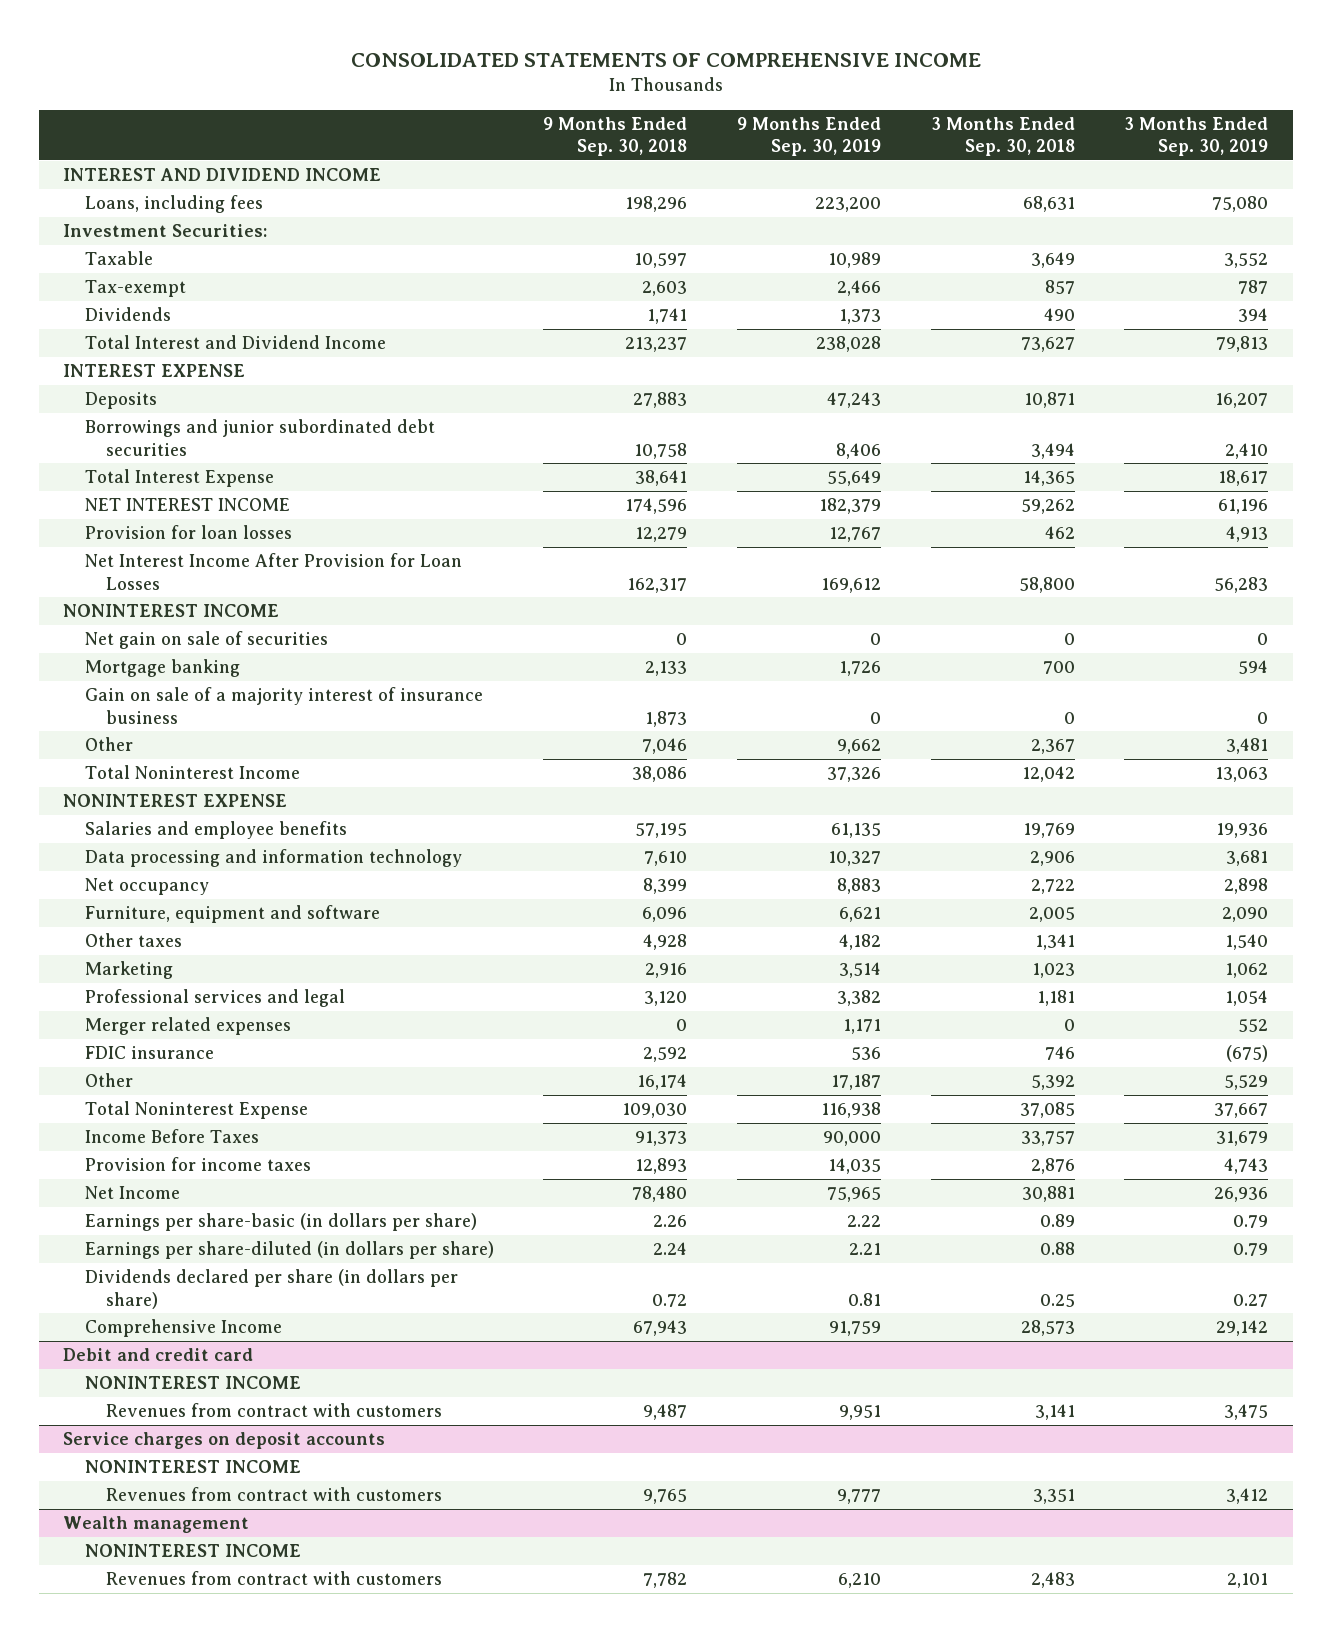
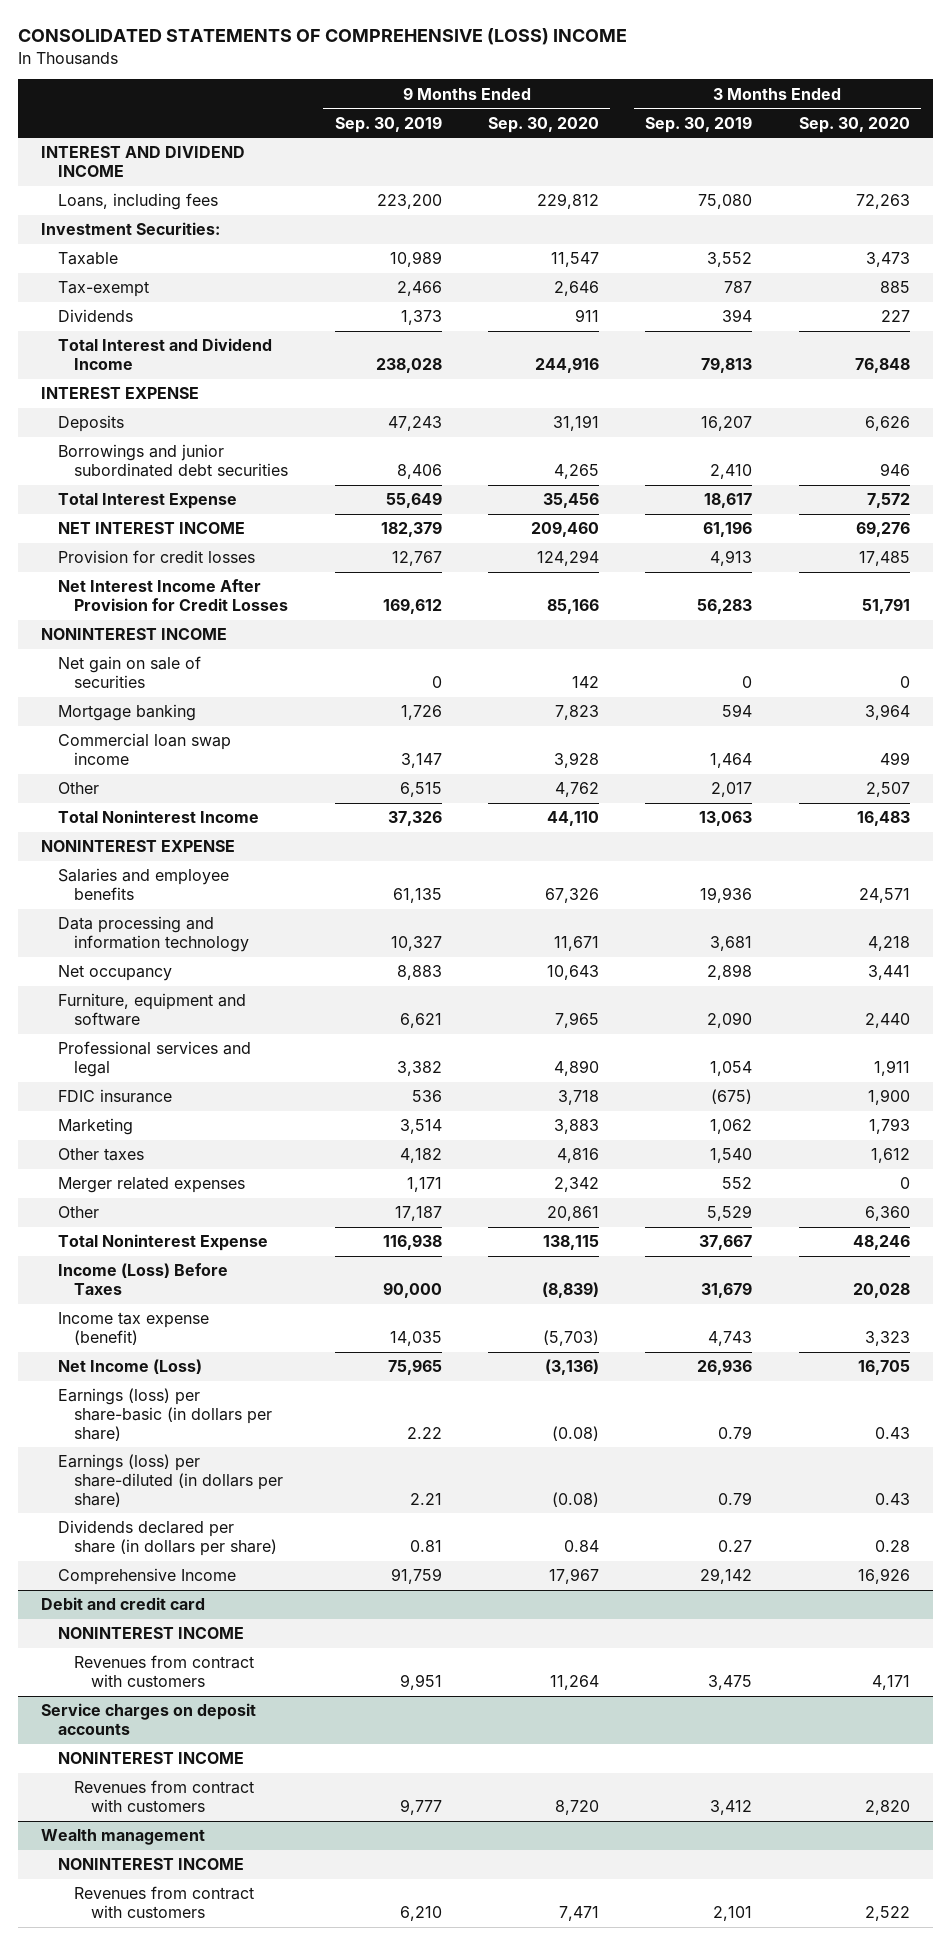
- CONSOLIDATED STATEMENTS OF COMPREHENSIVE INCOME
+ CONSOLIDATED STATEMENTS OF COMPREHENSIVE (LOSS) INCOME
- | 9 Months Ended Sep. 30, 2018 | 9 Months Ended Sep. 30, 2019 | 3 Months Ended Sep. 30, 2018 | 3 Months Ended Sep. 30, 2019
+ | 9 Months Ended Sep. 30, 2019 | 9 Months Ended Sep. 30, 2020 | 3 Months Ended Sep. 30, 2019 | 3 Months Ended Sep. 30, 2020
- Provision for loan losses | 12,279 | 12,767 | 462 | 4,913
- Net Interest Income After Provision for Loan Losses | 162,317 | 169,612 | 58,800 | 56,283
+ Provision for credit losses | 12,767 | 124,294 | 4,913 | 17,485
+ Net Interest Income After Provision for Credit Losses | 169,612 | 85,166 | 56,283 | 51,791
- Gain on sale of a majority interest of insurance business | 1,873 | 0 | 0 | 0
- Other | 7,046 | 9,662 | 2,367 | 3,481
+ Commercial loan swap income | 3,147 | 3,928 | 1,464 | 499
+ Other | 6,515 | 4,762 | 2,017 | 2,507
moved down: Marketing | 3,514 | 3,883 | 1,062 | 1,793
moved down: Other taxes | 4,182 | 4,816 | 1,540 | 1,612
moved down: Merger related expenses | 1,171 | 2,342 | 552 | 0
- Income Before Taxes | 91,373 | 90,000 | 33,757 | 31,679
- Provision for income taxes | 12,893 | 14,035 | 2,876 | 4,743
- Net Income | 78,480 | 75,965 | 30,881 | 26,936
- Earnings per share-basic (in dollars per share) | 2.26 | 2.22 | 0.89 | 0.79
- Earnings per share-diluted (in dollars per share) | 2.24 | 2.21 | 0.88 | 0.79
+ Income (Loss) Before Taxes | 90,000 | (8,839) | 31,679 | 20,028
+ Income tax expense (benefit) | 14,035 | (5,703) | 4,743 | 3,323
+ Net Income (Loss) | 75,965 | (3,136) | 26,936 | 16,705
+ Earnings (loss) per share-basic (in dollars per share) | 2.22 | (0.08) | 0.79 | 0.43
+ Earnings (loss) per share-diluted (in dollars per share) | 2.21 | (0.08) | 0.79 | 0.43

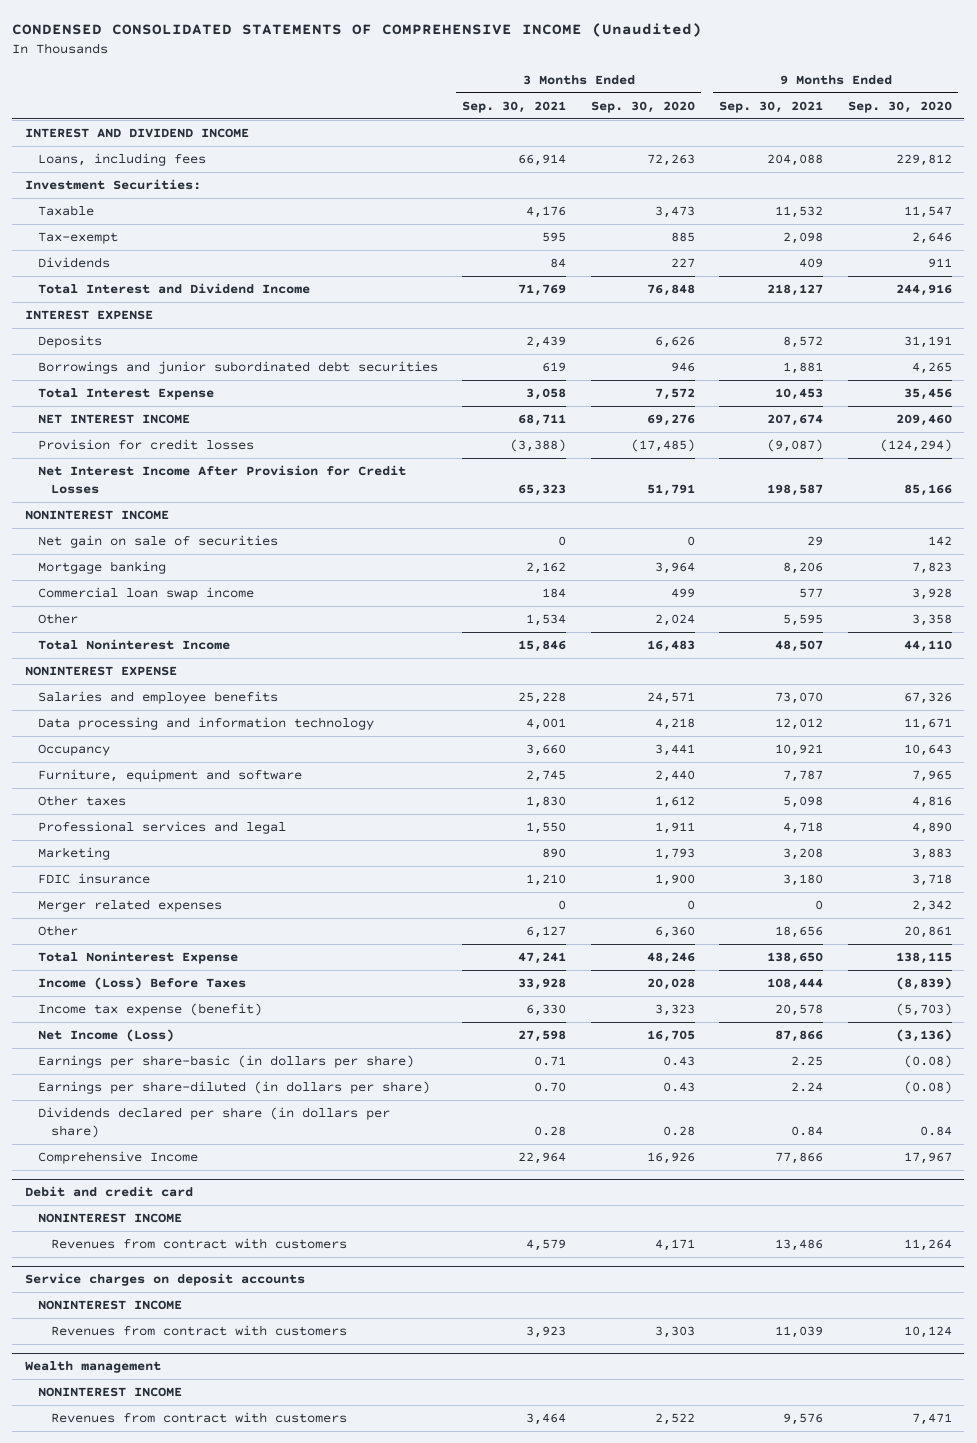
- CONSOLIDATED STATEMENTS OF COMPREHENSIVE (LOSS) INCOME
+ CONDENSED CONSOLIDATED STATEMENTS OF COMPREHENSIVE INCOME (Unaudited)
- | 9 Months Ended Sep. 30, 2019 | 9 Months Ended Sep. 30, 2020 | 3 Months Ended Sep. 30, 2019 | 3 Months Ended Sep. 30, 2020
+ | 3 Months Ended Sep. 30, 2021 | 3 Months Ended Sep. 30, 2020 | 9 Months Ended Sep. 30, 2021 | 9 Months Ended Sep. 30, 2020
- Provision for credit losses | 12,767 | 124,294 | 4,913 | 17,485
+ Provision for credit losses | (3,388) | (17,485) | (9,087) | (124,294)
- Other | 6,515 | 4,762 | 2,017 | 2,507
+ Other | 1,534 | 2,024 | 5,595 | 3,358
- Net occupancy | 8,883 | 10,643 | 2,898 | 3,441
+ Occupancy | 3,660 | 3,441 | 10,921 | 10,643
moved up: Other taxes | 1,830 | 1,612 | 5,098 | 4,816
moved down: FDIC insurance | 1,210 | 1,900 | 3,180 | 3,718
- Earnings (loss) per share-basic (in dollars per share) | 2.22 | (0.08) | 0.79 | 0.43
- Earnings (loss) per share-diluted (in dollars per share) | 2.21 | (0.08) | 0.79 | 0.43
+ Earnings per share-basic (in dollars per share) | 0.71 | 0.43 | 2.25 | (0.08)
+ Earnings per share-diluted (in dollars per share) | 0.70 | 0.43 | 2.24 | (0.08)
@ Service charges on deposit accounts
- Revenues from contract with customers | 9,777 | 8,720 | 3,412 | 2,820
+ Revenues from contract with customers | 3,923 | 3,303 | 11,039 | 10,124

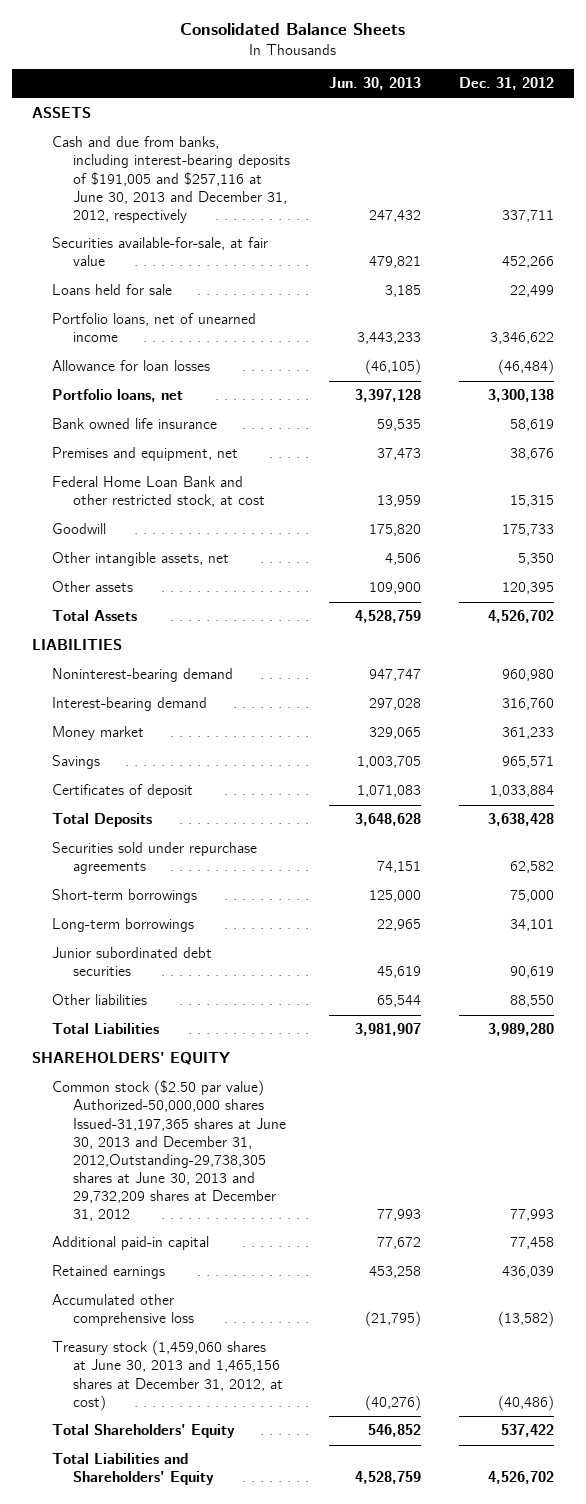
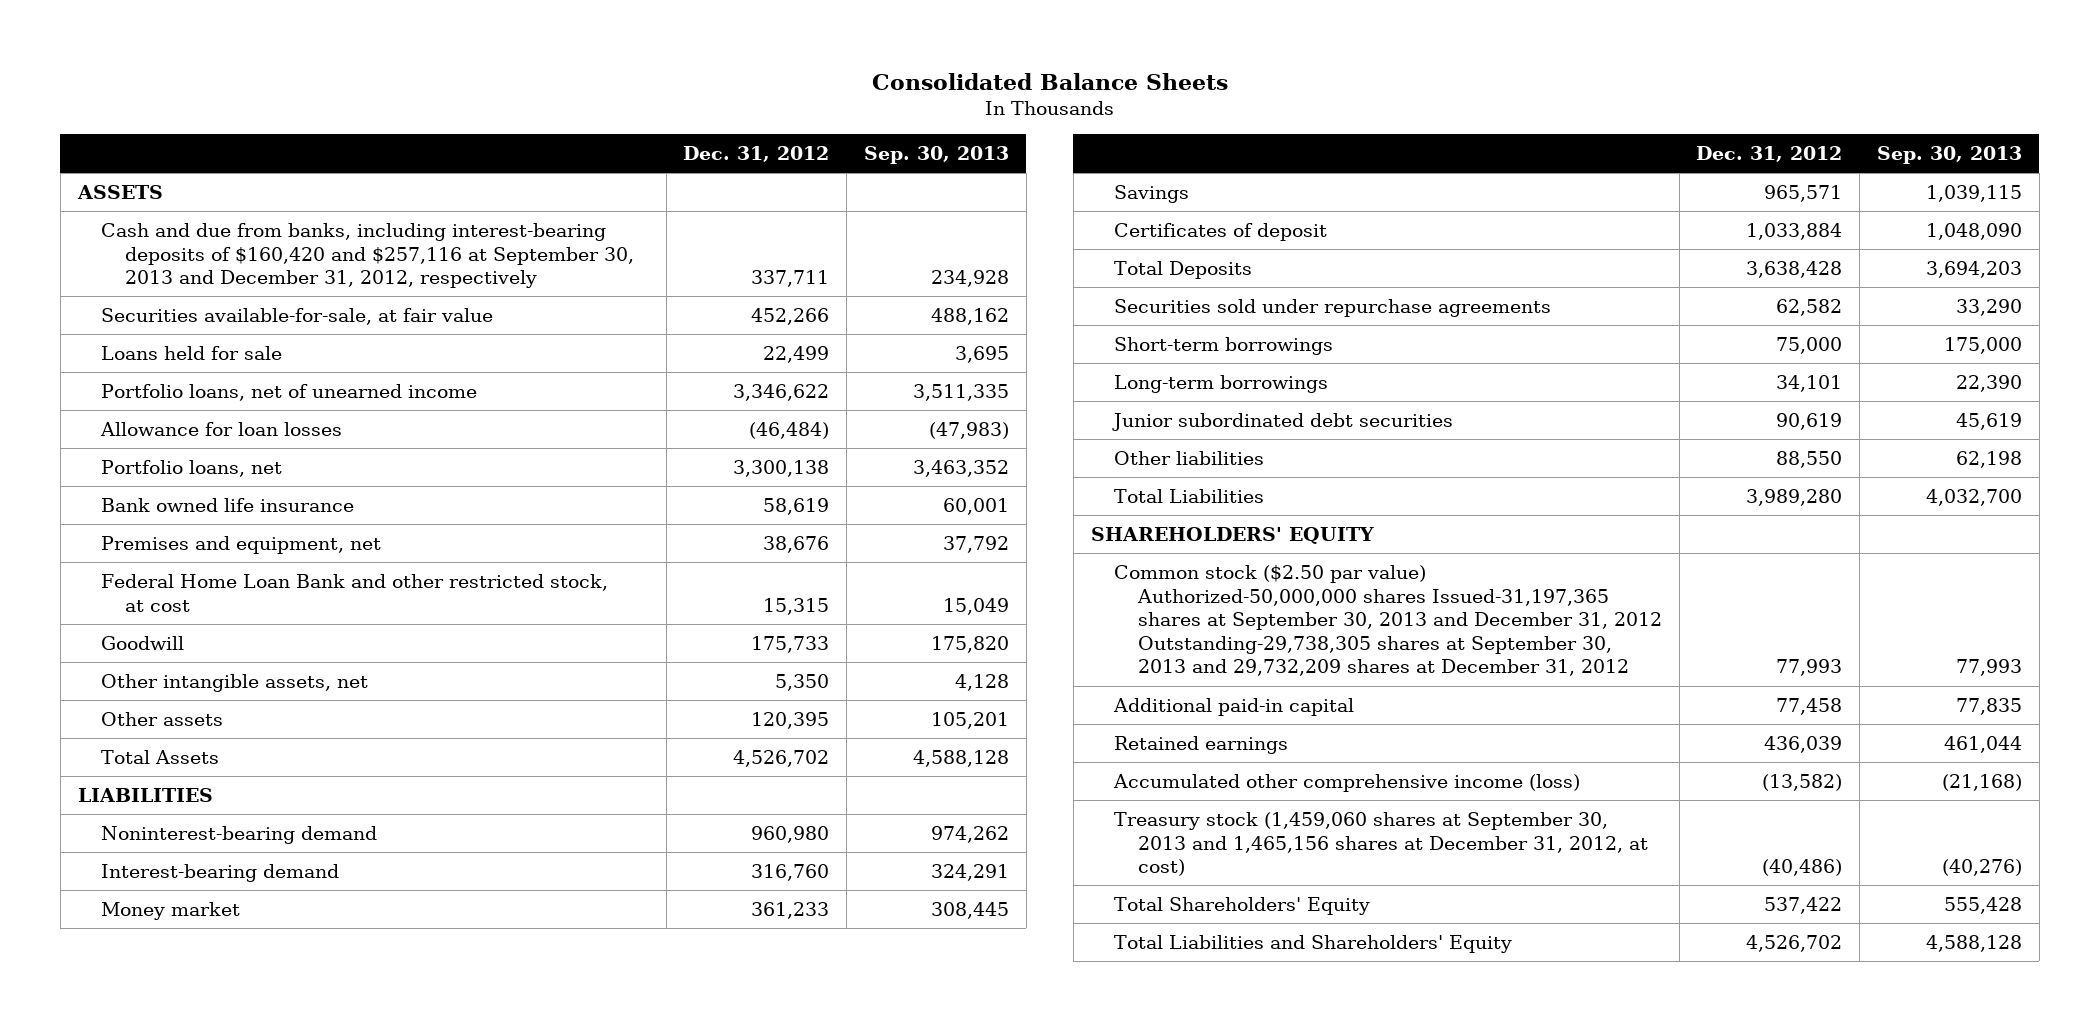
- | Jun. 30, 2013 | Dec. 31, 2012
+ | Dec. 31, 2012 | Sep. 30, 2013
- Cash and due from banks, including interest-bearing deposits of $191,005 and $257,116 at June 30, 2013 and December 31, 2012, respectively | 247,432 | 337,711
+ Cash and due from banks, including interest-bearing deposits of $160,420 and $257,116 at September 30, 2013 and December 31, 2012, respectively | 337,711 | 234,928
- Common stock ($2.50 par value) Authorized-50,000,000 shares Issued-31,197,365 shares at June 30, 2013 and December 31, 2012,Outstanding-29,738,305 shares at June 30, 2013 and 29,732,209 shares at December 31, 2012 | 77,993 | 77,993
+ Common stock ($2.50 par value) Authorized-50,000,000 shares Issued-31,197,365 shares at September 30, 2013 and December 31, 2012 Outstanding-29,738,305 shares at September 30, 2013 and 29,732,209 shares at December 31, 2012 | 77,993 | 77,993
- Accumulated other comprehensive loss | (21,795) | (13,582)
- Treasury stock (1,459,060 shares at June 30, 2013 and 1,465,156 shares at December 31, 2012, at cost) | (40,276) | (40,486)
+ Accumulated other comprehensive income (loss) | (13,582) | (21,168)
+ Treasury stock (1,459,060 shares at September 30, 2013 and 1,465,156 shares at December 31, 2012, at cost) | (40,486) | (40,276)

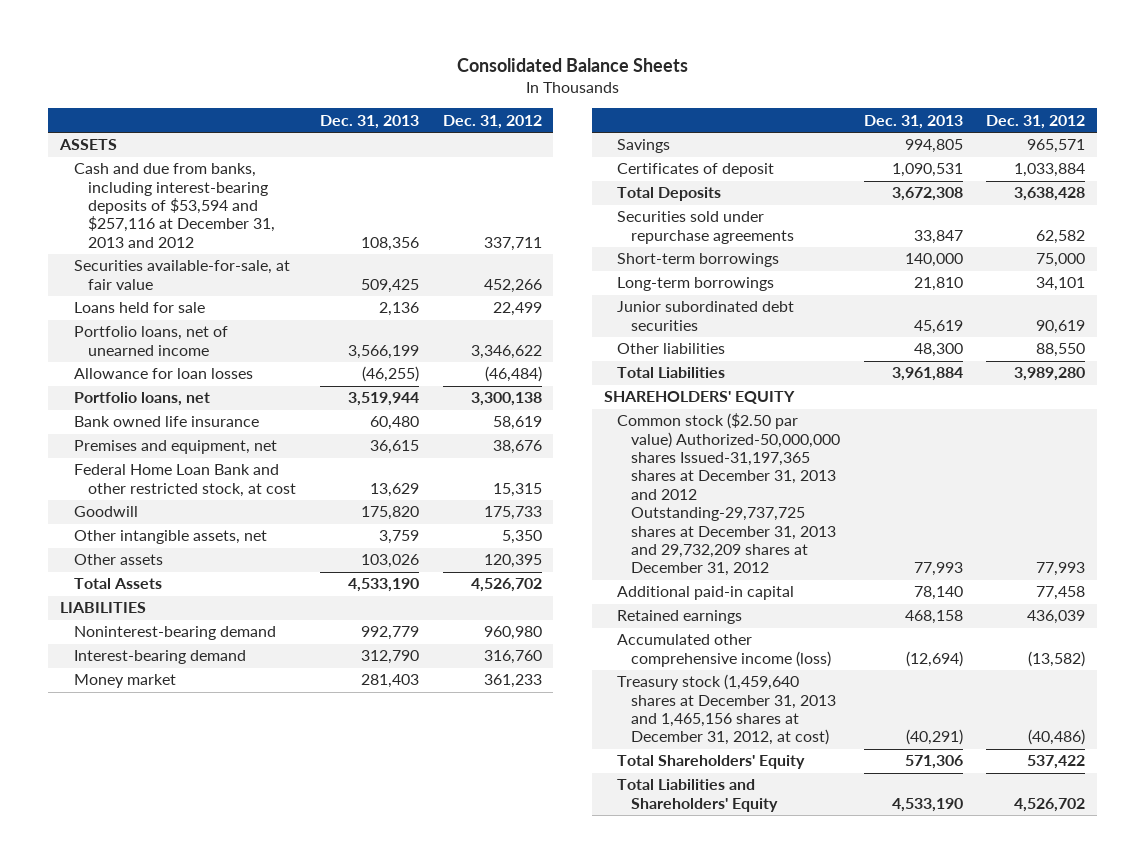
- | Dec. 31, 2012 | Sep. 30, 2013
+ | Dec. 31, 2013 | Dec. 31, 2012
- Cash and due from banks, including interest-bearing deposits of $160,420 and $257,116 at September 30, 2013 and December 31, 2012, respectively | 337,711 | 234,928
+ Cash and due from banks, including interest-bearing deposits of $53,594 and $257,116 at December 31, 2013 and 2012 | 108,356 | 337,711
- Common stock ($2.50 par value) Authorized-50,000,000 shares Issued-31,197,365 shares at September 30, 2013 and December 31, 2012 Outstanding-29,738,305 shares at September 30, 2013 and 29,732,209 shares at December 31, 2012 | 77,993 | 77,993
+ Common stock ($2.50 par value) Authorized-50,000,000 shares Issued-31,197,365 shares at December 31, 2013 and 2012 Outstanding-29,737,725 shares at December 31, 2013 and 29,732,209 shares at December 31, 2012 | 77,993 | 77,993
- Treasury stock (1,459,060 shares at September 30, 2013 and 1,465,156 shares at December 31, 2012, at cost) | (40,486) | (40,276)
+ Treasury stock (1,459,640 shares at December 31, 2013 and 1,465,156 shares at December 31, 2012, at cost) | (40,291) | (40,486)

